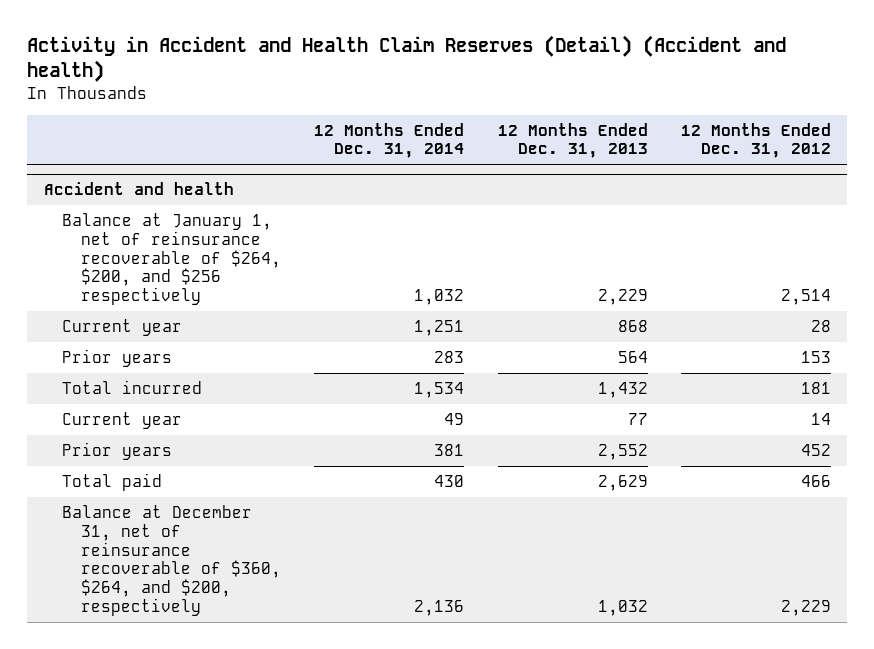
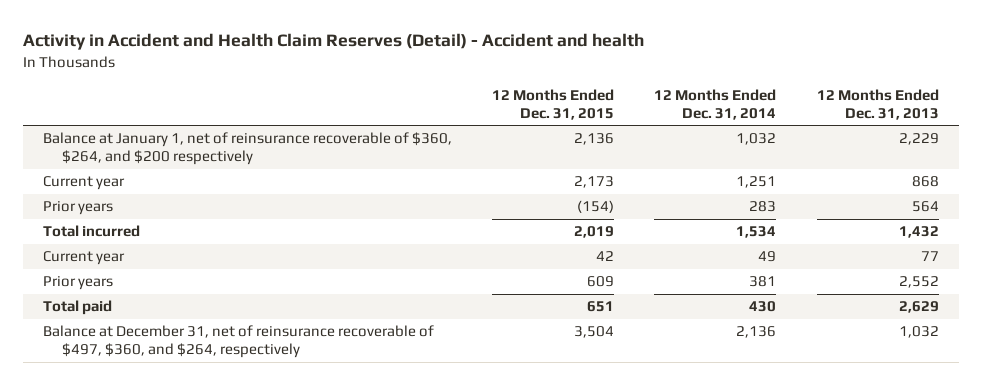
- Activity in Accident and Health Claim Reserves (Detail) (Accident and health)
+ Activity in Accident and Health Claim Reserves (Detail) - Accident and health
- | 12 Months Ended Dec. 31, 2014 | 12 Months Ended Dec. 31, 2013 | 12 Months Ended Dec. 31, 2012
+ | 12 Months Ended Dec. 31, 2015 | 12 Months Ended Dec. 31, 2014 | 12 Months Ended Dec. 31, 2013
- Accident and health
- Balance at January 1, net of reinsurance recoverable of $264, $200, and $256 respectively | 1,032 | 2,229 | 2,514
+ Balance at January 1, net of reinsurance recoverable of $360, $264, and $200 respectively | 2,136 | 1,032 | 2,229
- Balance at December 31, net of reinsurance recoverable of $360, $264, and $200, respectively | 2,136 | 1,032 | 2,229
+ Balance at December 31, net of reinsurance recoverable of $497, $360, and $264, respectively | 3,504 | 2,136 | 1,032

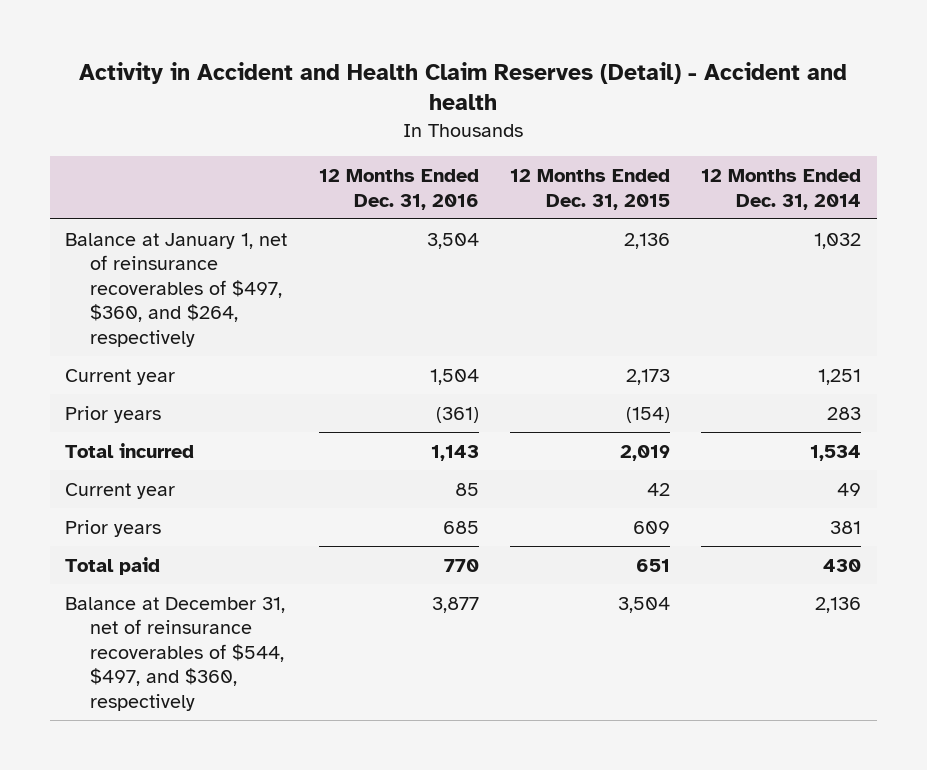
- | 12 Months Ended Dec. 31, 2015 | 12 Months Ended Dec. 31, 2014 | 12 Months Ended Dec. 31, 2013
+ | 12 Months Ended Dec. 31, 2016 | 12 Months Ended Dec. 31, 2015 | 12 Months Ended Dec. 31, 2014
- Balance at January 1, net of reinsurance recoverable of $360, $264, and $200 respectively | 2,136 | 1,032 | 2,229
+ Balance at January 1, net of reinsurance recoverables of $497, $360, and $264, respectively | 3,504 | 2,136 | 1,032
- Balance at December 31, net of reinsurance recoverable of $497, $360, and $264, respectively | 3,504 | 2,136 | 1,032
+ Balance at December 31, net of reinsurance recoverables of $544, $497, and $360, respectively | 3,877 | 3,504 | 2,136

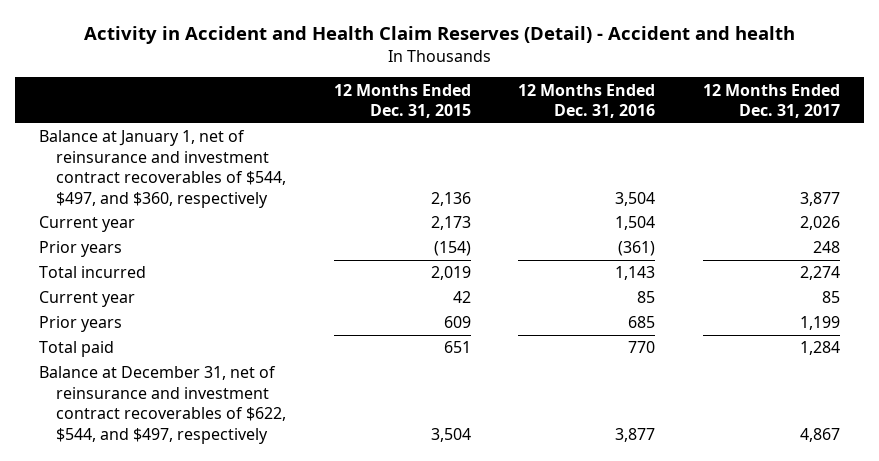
- | 12 Months Ended Dec. 31, 2016 | 12 Months Ended Dec. 31, 2015 | 12 Months Ended Dec. 31, 2014
+ | 12 Months Ended Dec. 31, 2015 | 12 Months Ended Dec. 31, 2016 | 12 Months Ended Dec. 31, 2017
- Balance at January 1, net of reinsurance recoverables of $497, $360, and $264, respectively | 3,504 | 2,136 | 1,032
+ Balance at January 1, net of reinsurance and investment contract recoverables of $544, $497, and $360, respectively | 2,136 | 3,504 | 3,877
- Balance at December 31, net of reinsurance recoverables of $544, $497, and $360, respectively | 3,877 | 3,504 | 2,136
+ Balance at December 31, net of reinsurance and investment contract recoverables of $622, $544, and $497, respectively | 3,504 | 3,877 | 4,867

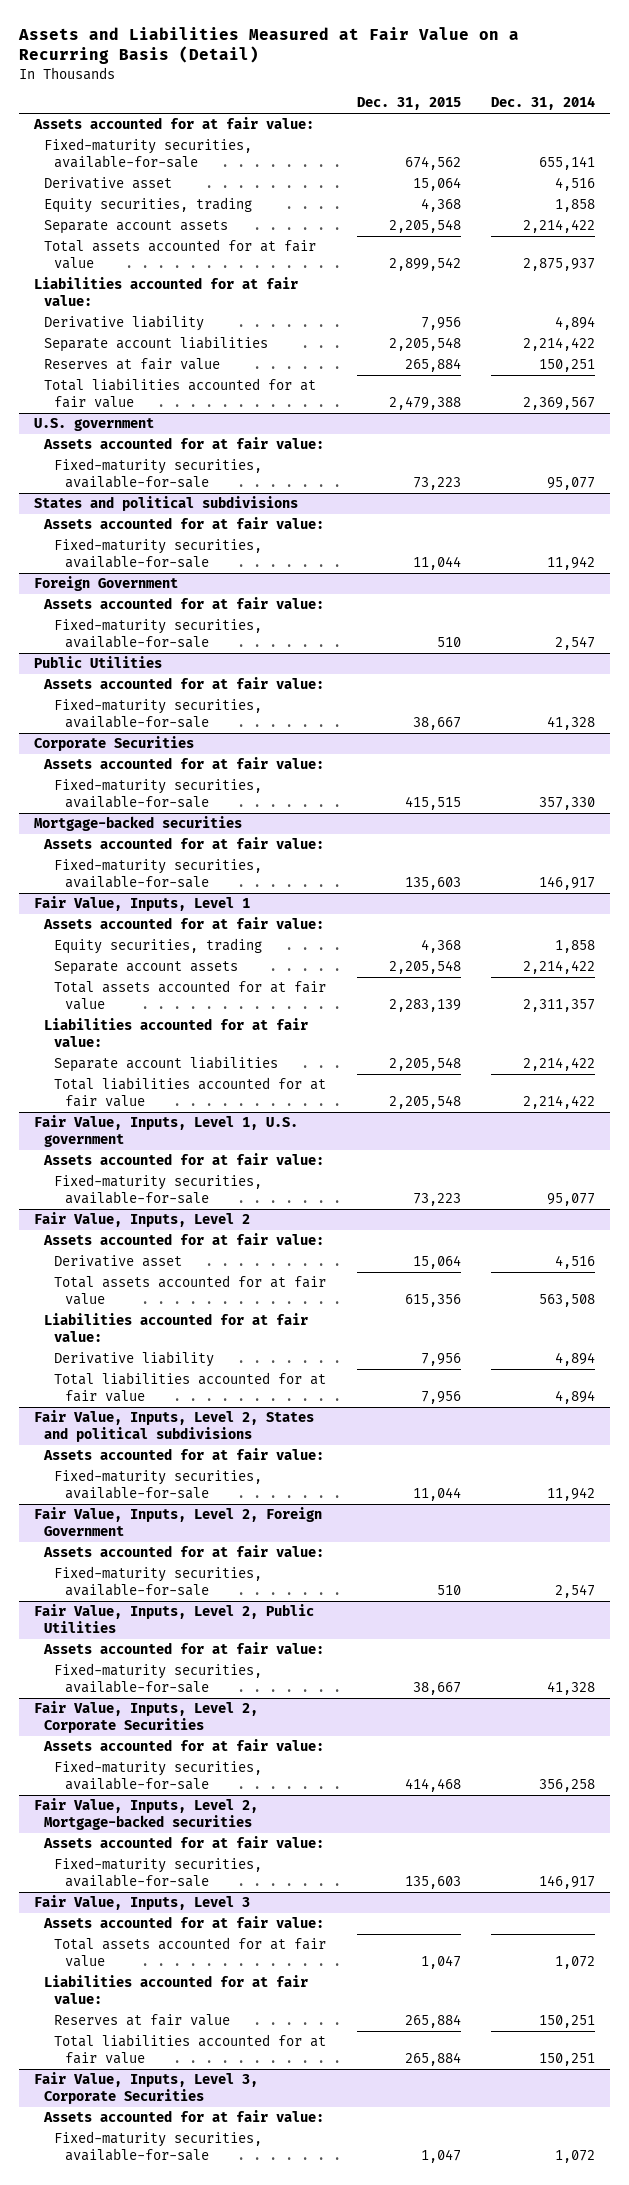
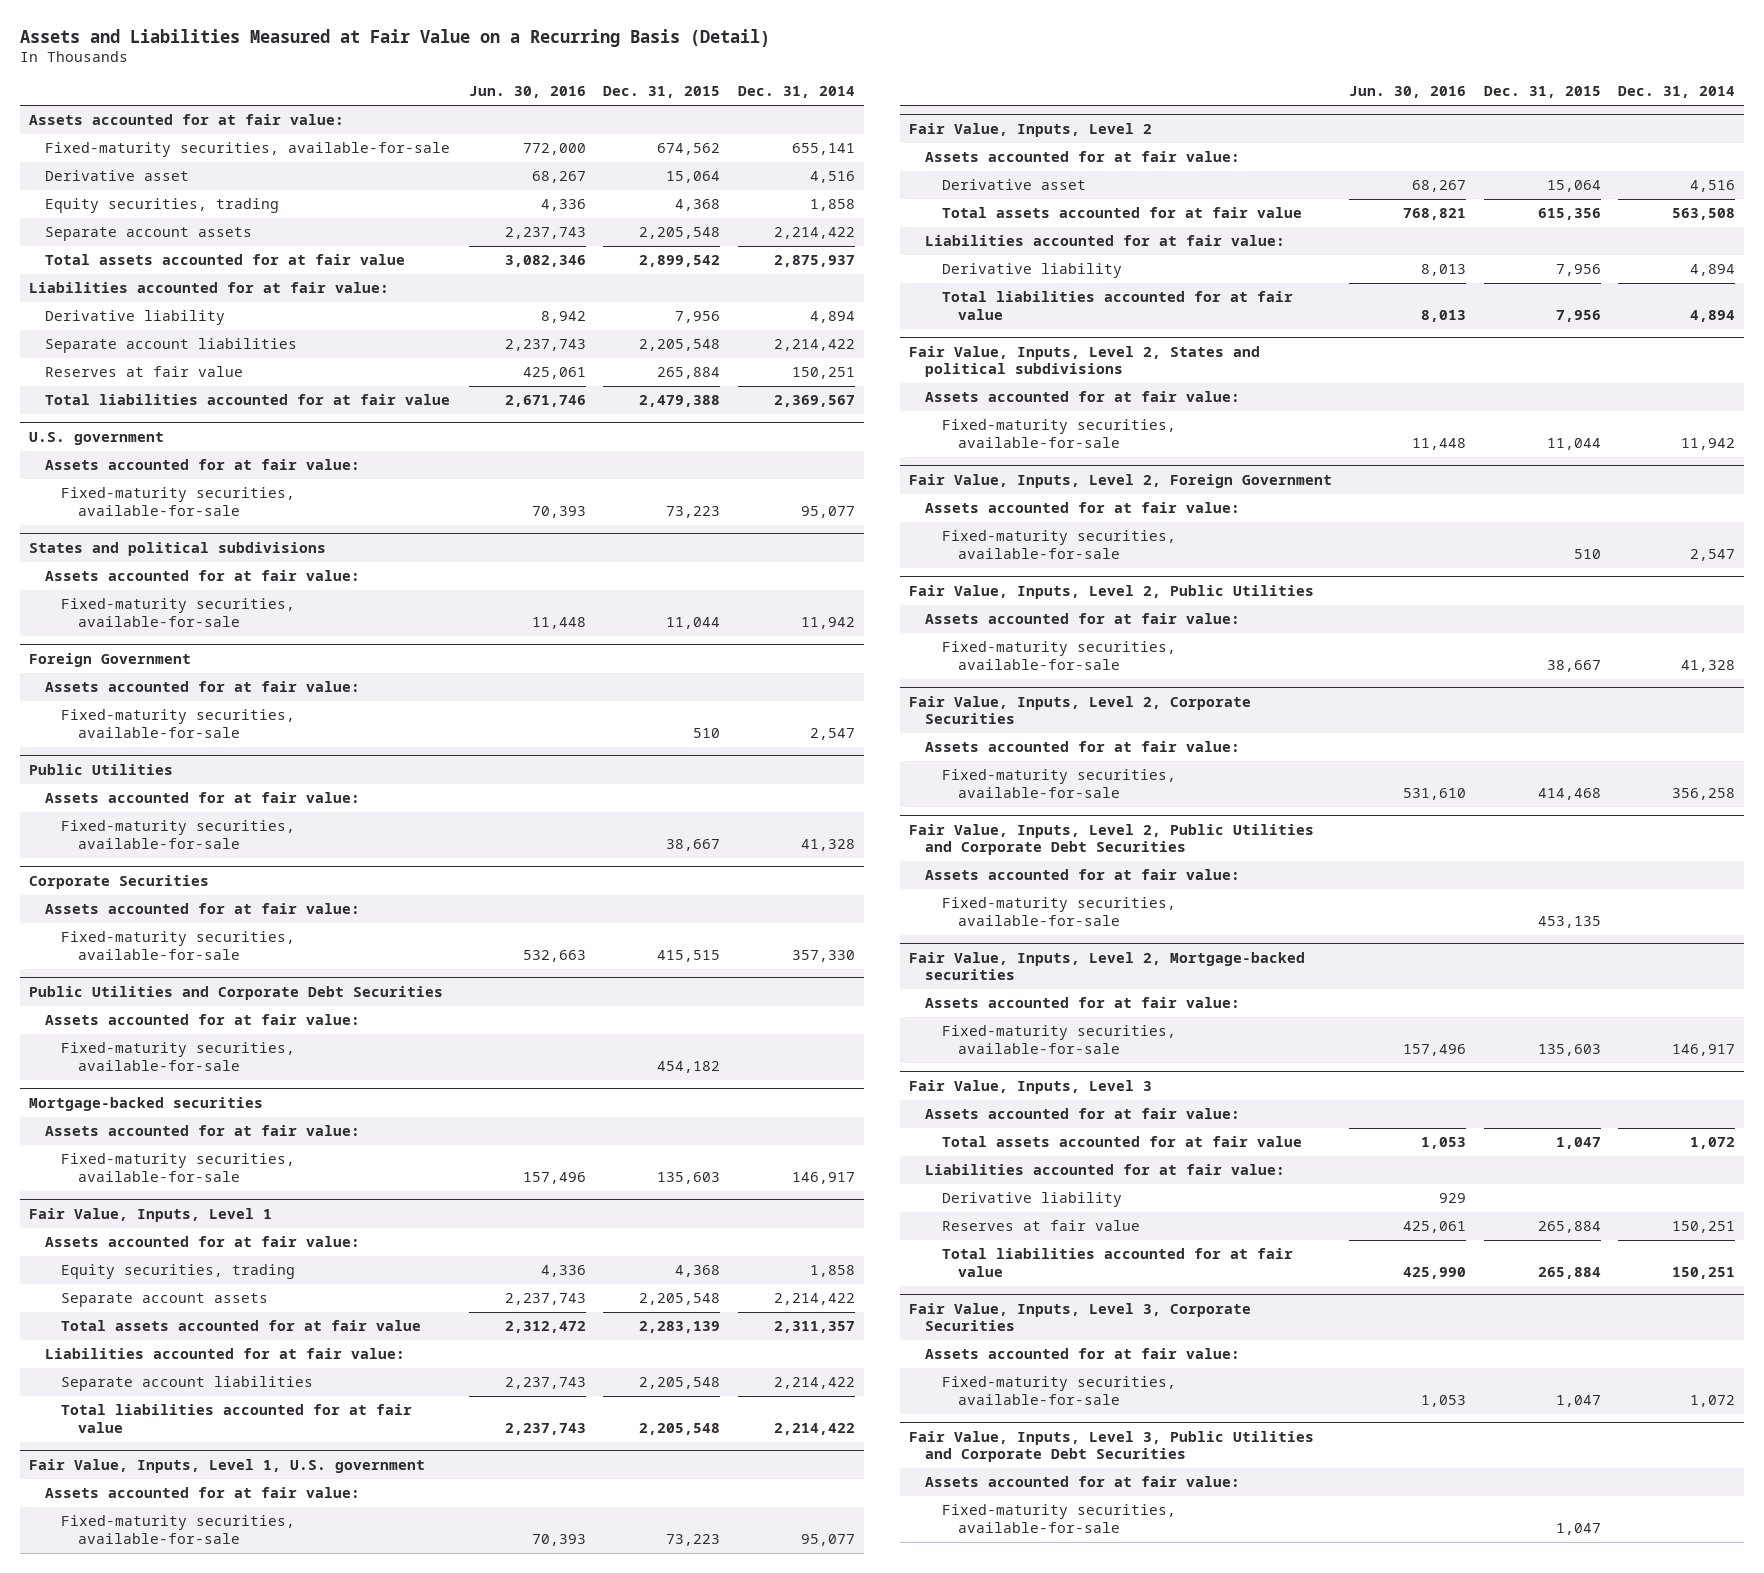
- | Dec. 31, 2015 | Dec. 31, 2014
+ | Jun. 30, 2016 | Dec. 31, 2015 | Dec. 31, 2014
+ Public Utilities and Corporate Debt Securities
+ Assets accounted for at fair value:
+ Fixed-maturity securities, available-for-sale | | 454,182 |
+ Fair Value, Inputs, Level 2, Public Utilities and Corporate Debt Securities
+ Assets accounted for at fair value:
+ Fixed-maturity securities, available-for-sale | | 453,135 |
@ Fair Value, Inputs, Level 3
+ Derivative liability | 929 | |
+ Fair Value, Inputs, Level 3, Public Utilities and Corporate Debt Securities
+ Assets accounted for at fair value:
+ Fixed-maturity securities, available-for-sale | | 1,047 |

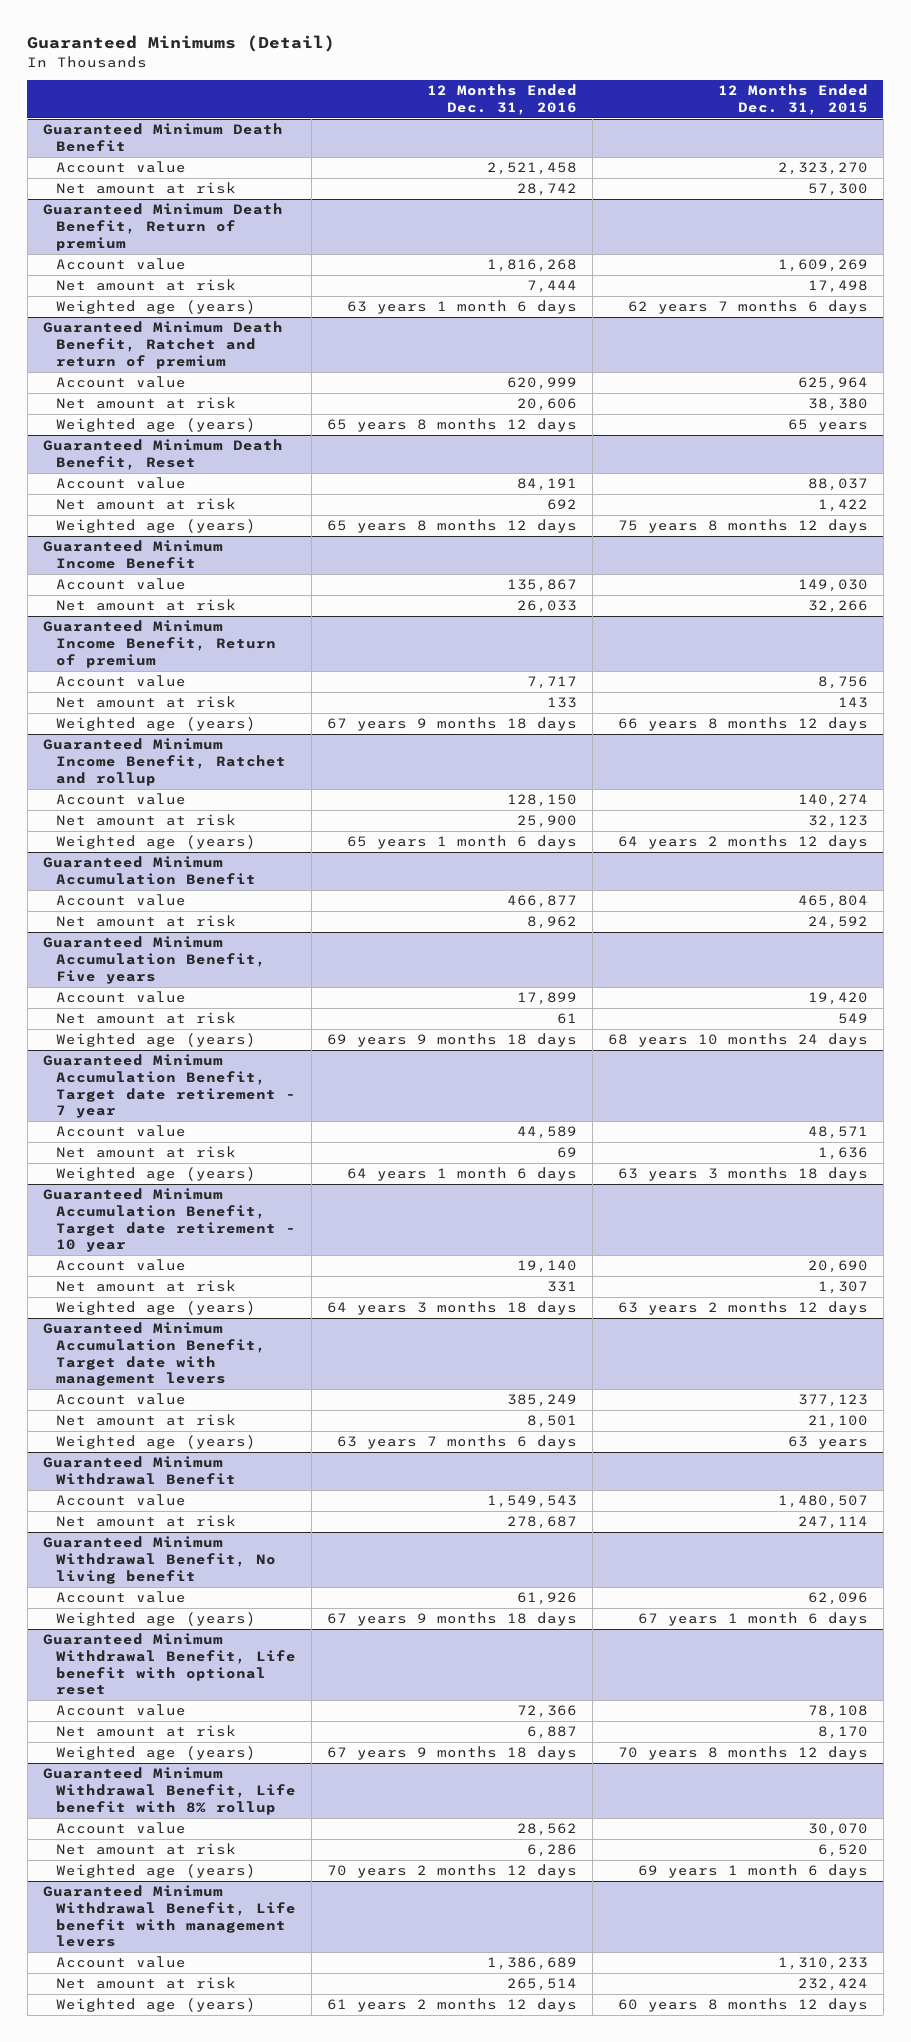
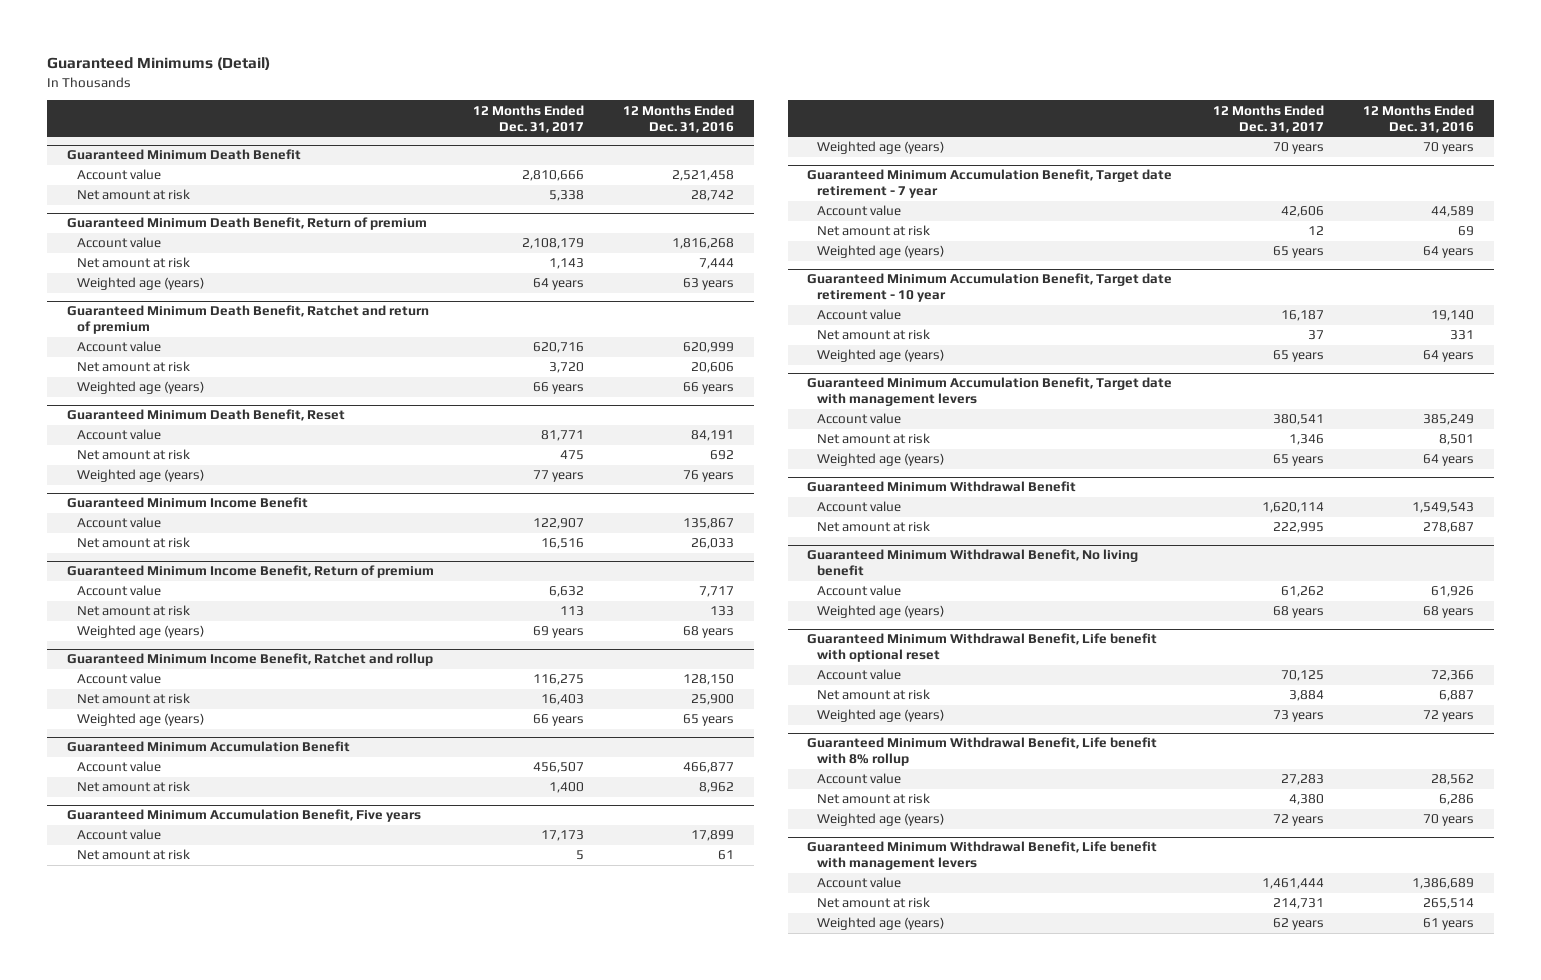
- | 12 Months Ended Dec. 31, 2016 | 12 Months Ended Dec. 31, 2015
+ | 12 Months Ended Dec. 31, 2017 | 12 Months Ended Dec. 31, 2016
@ Guaranteed Minimum Death Benefit, Return of premium
- Weighted age (years) | 63 years 1 month 6 days | 62 years 7 months 6 days
+ Weighted age (years) | 64 years | 63 years
@ Guaranteed Minimum Death Benefit, Ratchet and return of premium
- Weighted age (years) | 65 years 8 months 12 days | 65 years
+ Weighted age (years) | 66 years | 66 years
@ Guaranteed Minimum Death Benefit, Reset
- Weighted age (years) | 65 years 8 months 12 days | 75 years 8 months 12 days
+ Weighted age (years) | 77 years | 76 years
@ Guaranteed Minimum Income Benefit, Return of premium
- Weighted age (years) | 67 years 9 months 18 days | 66 years 8 months 12 days
+ Weighted age (years) | 69 years | 68 years
@ Guaranteed Minimum Income Benefit, Ratchet and rollup
- Weighted age (years) | 65 years 1 month 6 days | 64 years 2 months 12 days
+ Weighted age (years) | 66 years | 65 years
@ Guaranteed Minimum Accumulation Benefit, Five years
- Weighted age (years) | 69 years 9 months 18 days | 68 years 10 months 24 days
+ Weighted age (years) | 70 years | 70 years
@ Guaranteed Minimum Accumulation Benefit, Target date retirement - 7 year
- Weighted age (years) | 64 years 1 month 6 days | 63 years 3 months 18 days
+ Weighted age (years) | 65 years | 64 years
@ Guaranteed Minimum Accumulation Benefit, Target date retirement - 10 year
- Weighted age (years) | 64 years 3 months 18 days | 63 years 2 months 12 days
+ Weighted age (years) | 65 years | 64 years
@ Guaranteed Minimum Accumulation Benefit, Target date with management levers
- Weighted age (years) | 63 years 7 months 6 days | 63 years
+ Weighted age (years) | 65 years | 64 years
@ Guaranteed Minimum Withdrawal Benefit, No living benefit
- Weighted age (years) | 67 years 9 months 18 days | 67 years 1 month 6 days
+ Weighted age (years) | 68 years | 68 years
@ Guaranteed Minimum Withdrawal Benefit, Life benefit with optional reset
- Weighted age (years) | 67 years 9 months 18 days | 70 years 8 months 12 days
+ Weighted age (years) | 73 years | 72 years
@ Guaranteed Minimum Withdrawal Benefit, Life benefit with 8% rollup
- Weighted age (years) | 70 years 2 months 12 days | 69 years 1 month 6 days
+ Weighted age (years) | 72 years | 70 years
@ Guaranteed Minimum Withdrawal Benefit, Life benefit with management levers
- Weighted age (years) | 61 years 2 months 12 days | 60 years 8 months 12 days
+ Weighted age (years) | 62 years | 61 years

